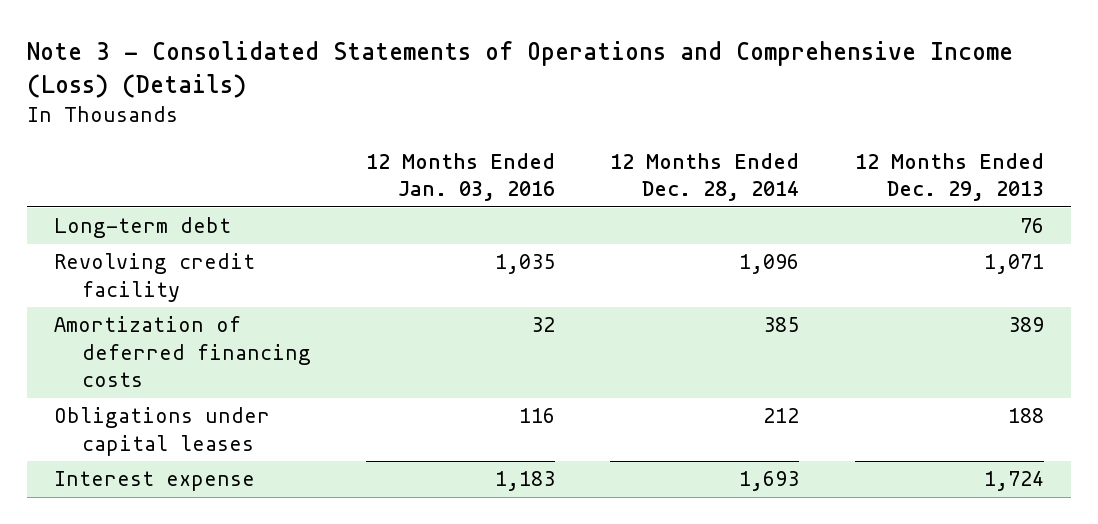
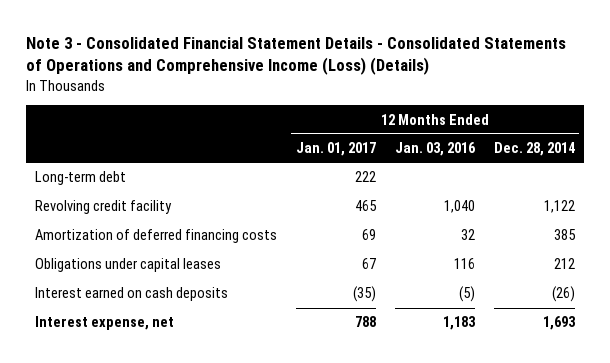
- Note 3 - Consolidated Statements of Operations and Comprehensive Income (Loss) (Details)
+ Note 3 - Consolidated Financial Statement Details - Consolidated Statements of Operations and Comprehensive Income (Loss) (Details)
- | 12 Months Ended Jan. 03, 2016 | 12 Months Ended Dec. 28, 2014 | 12 Months Ended Dec. 29, 2013
+ | 12 Months Ended Jan. 01, 2017 | 12 Months Ended Jan. 03, 2016 | 12 Months Ended Dec. 28, 2014
- Revolving credit facility | 1,035 | 1,096 | 1,071
+ Revolving credit facility | 465 | 1,040 | 1,122
- Interest expense | 1,183 | 1,693 | 1,724
+ Interest earned on cash deposits | (35) | (5) | (26)
+ Interest expense, net | 788 | 1,183 | 1,693

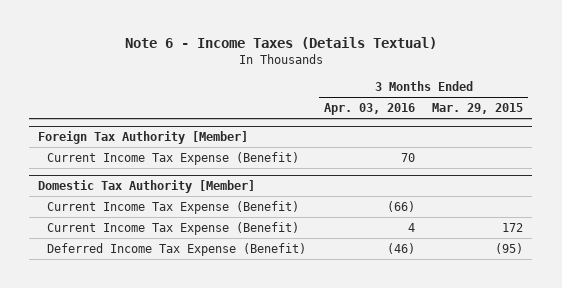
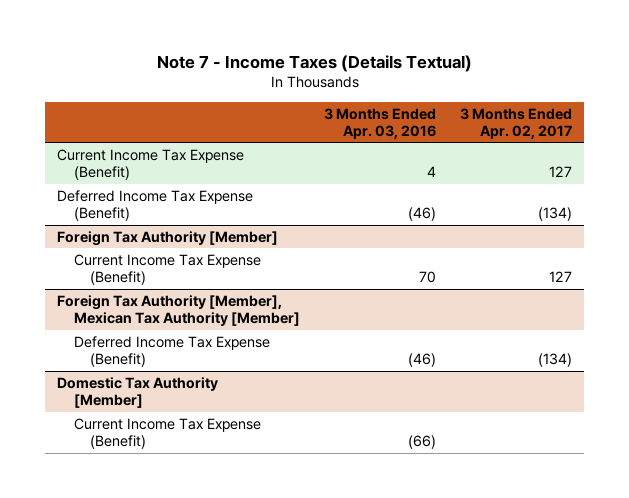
- Note 6 - Income Taxes (Details Textual)
+ Note 7 - Income Taxes (Details Textual)
- | 3 Months Ended Apr. 03, 2016 | 3 Months Ended Mar. 29, 2015
+ | 3 Months Ended Apr. 03, 2016 | 3 Months Ended Apr. 02, 2017
+ Current Income Tax Expense (Benefit) | 4 | 127
+ Deferred Income Tax Expense (Benefit) | (46) | (134)
+ Foreign Tax Authority [Member], Mexican Tax Authority [Member]
+ Deferred Income Tax Expense (Benefit) | (46) | (134)
@ Domestic Tax Authority [Member]
- Current Income Tax Expense (Benefit) | 4 | 172
- Deferred Income Tax Expense (Benefit) | (46) | (95)

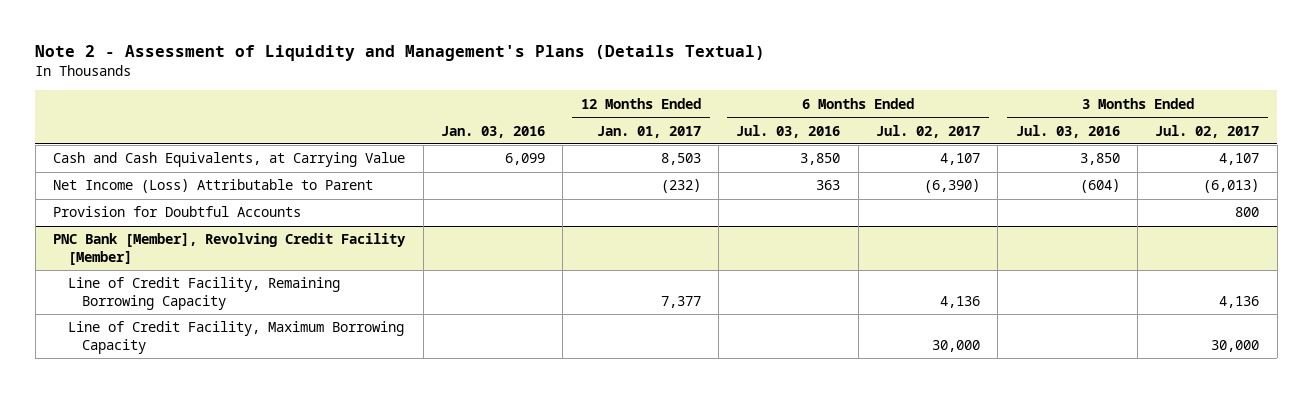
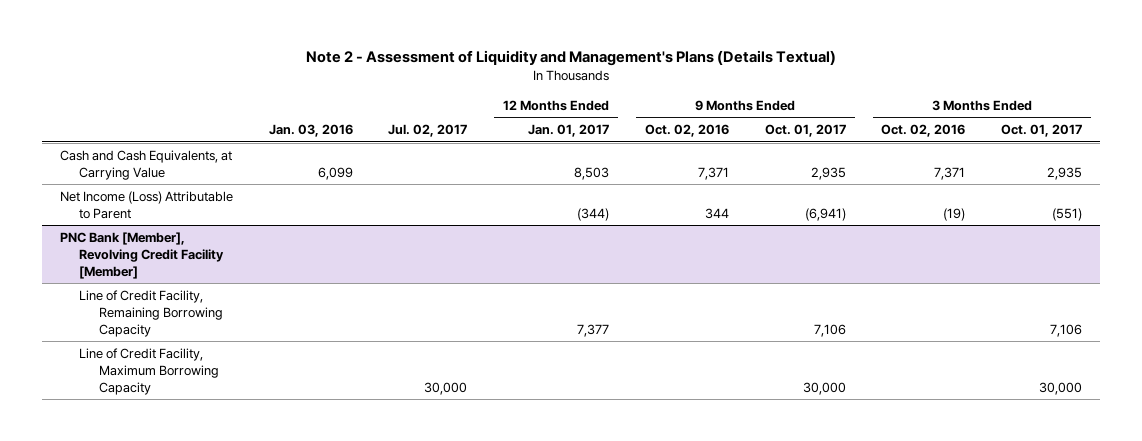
- | Jan. 03, 2016 | 12 Months Ended Jan. 01, 2017 | 6 Months Ended Jul. 03, 2016 | 6 Months Ended Jul. 02, 2017 | 3 Months Ended Jul. 03, 2016 | 3 Months Ended Jul. 02, 2017
+ | Jan. 03, 2016 | Jul. 02, 2017 | 12 Months Ended Jan. 01, 2017 | 9 Months Ended Oct. 02, 2016 | 9 Months Ended Oct. 01, 2017 | 3 Months Ended Oct. 02, 2016 | 3 Months Ended Oct. 01, 2017
- Net Income (Loss) Attributable to Parent | | (232) | 363 | (6,390) | (604) | (6,013)
- Provision for Doubtful Accounts | | | | | | 800
+ Net Income (Loss) Attributable to Parent | | | (344) | 344 | (6,941) | (19) | (551)

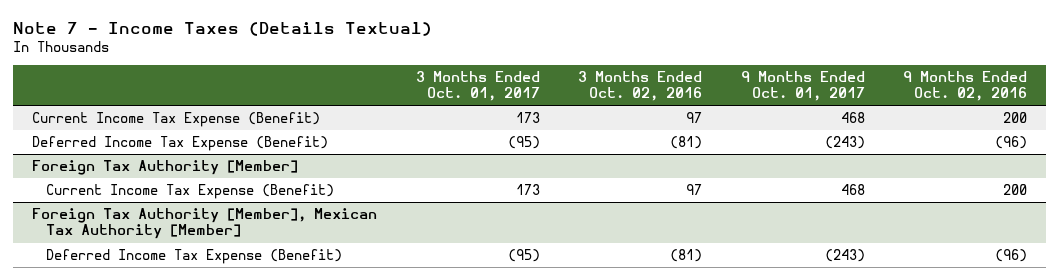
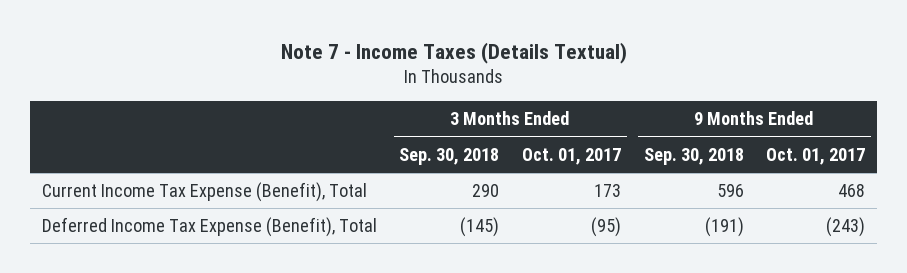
- | 3 Months Ended Oct. 01, 2017 | 3 Months Ended Oct. 02, 2016 | 9 Months Ended Oct. 01, 2017 | 9 Months Ended Oct. 02, 2016
+ | 3 Months Ended Sep. 30, 2018 | 3 Months Ended Oct. 01, 2017 | 9 Months Ended Sep. 30, 2018 | 9 Months Ended Oct. 01, 2017
- Current Income Tax Expense (Benefit) | 173 | 97 | 468 | 200
- Deferred Income Tax Expense (Benefit) | (95) | (81) | (243) | (96)
- Foreign Tax Authority [Member]
- Current Income Tax Expense (Benefit) | 173 | 97 | 468 | 200
- Foreign Tax Authority [Member], Mexican Tax Authority [Member]
- Deferred Income Tax Expense (Benefit) | (95) | (81) | (243) | (96)
+ Current Income Tax Expense (Benefit), Total | 290 | 173 | 596 | 468
+ Deferred Income Tax Expense (Benefit), Total | (145) | (95) | (191) | (243)

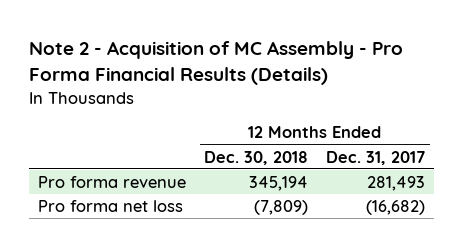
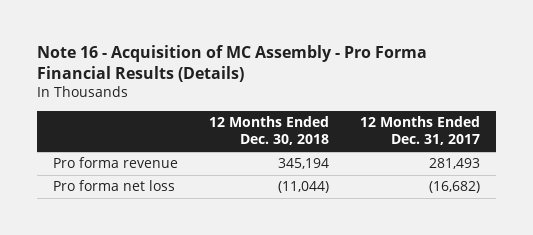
- Note 2 - Acquisition of MC Assembly - Pro Forma Financial Results (Details)
+ Note 16 - Acquisition of MC Assembly - Pro Forma Financial Results (Details)
- Pro forma net loss | (7,809) | (16,682)
+ Pro forma net loss | (11,044) | (16,682)

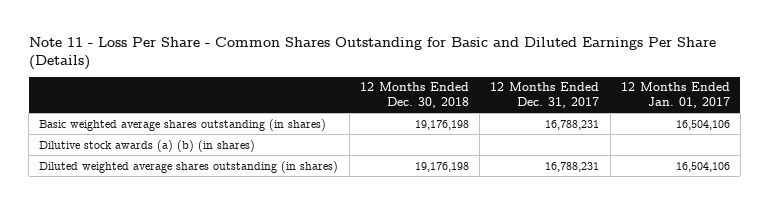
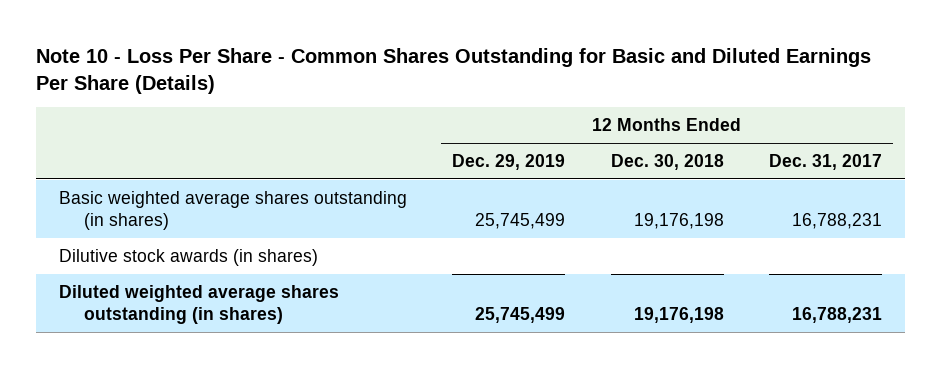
- Note 11 - Loss Per Share - Common Shares Outstanding for Basic and Diluted Earnings Per Share (Details)
+ Note 10 - Loss Per Share - Common Shares Outstanding for Basic and Diluted Earnings Per Share (Details)
- | 12 Months Ended Dec. 30, 2018 | 12 Months Ended Dec. 31, 2017 | 12 Months Ended Jan. 01, 2017
+ | 12 Months Ended Dec. 29, 2019 | 12 Months Ended Dec. 30, 2018 | 12 Months Ended Dec. 31, 2017
- Dilutive stock awards (a) (b) (in shares)
+ Dilutive stock awards (in shares)

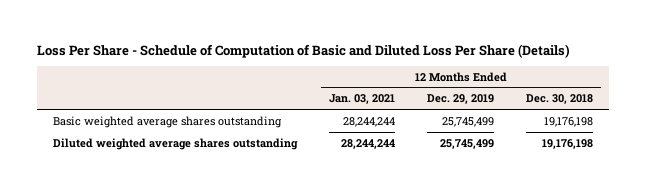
- Note 10 - Loss Per Share - Common Shares Outstanding for Basic and Diluted Earnings Per Share (Details)
+ Loss Per Share - Schedule of Computation of Basic and Diluted Loss Per Share (Details)
- | 12 Months Ended Dec. 29, 2019 | 12 Months Ended Dec. 30, 2018 | 12 Months Ended Dec. 31, 2017
+ | 12 Months Ended Jan. 03, 2021 | 12 Months Ended Dec. 29, 2019 | 12 Months Ended Dec. 30, 2018
- Basic weighted average shares outstanding (in shares) | 25,745,499 | 19,176,198 | 16,788,231
- Dilutive stock awards (in shares)
- Diluted weighted average shares outstanding (in shares) | 25,745,499 | 19,176,198 | 16,788,231
+ Basic weighted average shares outstanding | 28,244,244 | 25,745,499 | 19,176,198
+ Diluted weighted average shares outstanding | 28,244,244 | 25,745,499 | 19,176,198

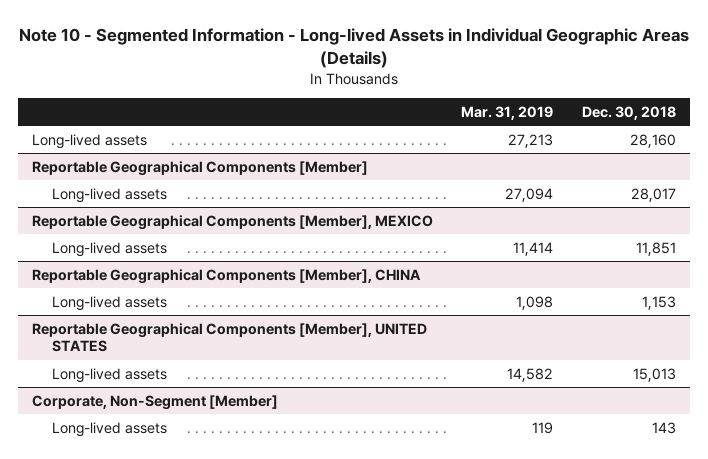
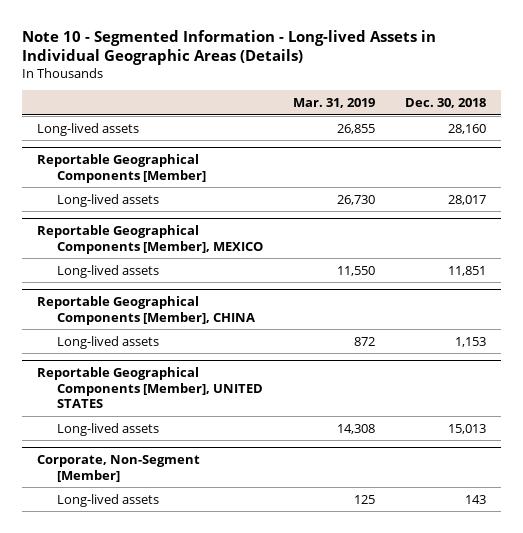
- Long-lived assets | 27,213 | 28,160
+ Long-lived assets | 26,855 | 28,160
@ Reportable Geographical Components [Member]
- Long-lived assets | 27,094 | 28,017
+ Long-lived assets | 26,730 | 28,017
@ Reportable Geographical Components [Member], MEXICO
- Long-lived assets | 11,414 | 11,851
+ Long-lived assets | 11,550 | 11,851
@ Reportable Geographical Components [Member], CHINA
- Long-lived assets | 1,098 | 1,153
+ Long-lived assets | 872 | 1,153
@ Reportable Geographical Components [Member], UNITED STATES
- Long-lived assets | 14,582 | 15,013
+ Long-lived assets | 14,308 | 15,013
@ Corporate, Non-Segment [Member]
- Long-lived assets | 119 | 143
+ Long-lived assets | 125 | 143

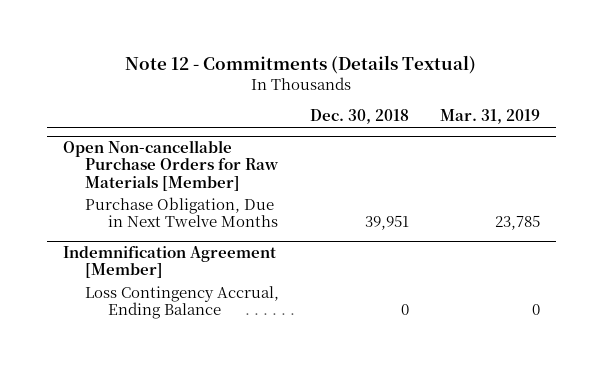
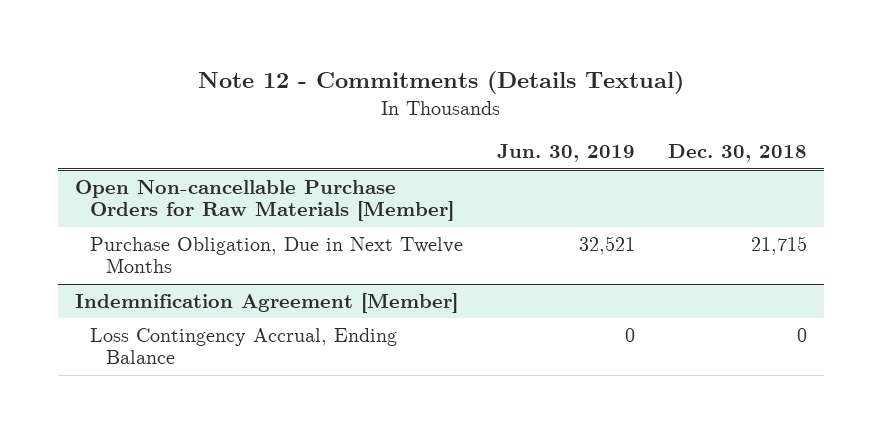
- | Dec. 30, 2018 | Mar. 31, 2019
+ | Jun. 30, 2019 | Dec. 30, 2018
@ Open Non-cancellable Purchase Orders for Raw Materials [Member]
- Purchase Obligation, Due in Next Twelve Months | 39,951 | 23,785
+ Purchase Obligation, Due in Next Twelve Months | 32,521 | 21,715

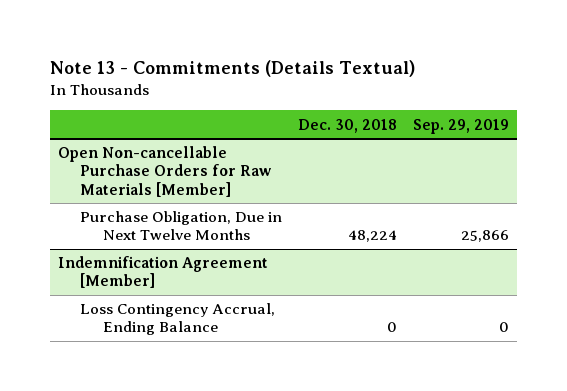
- Note 12 - Commitments (Details Textual)
+ Note 13 - Commitments (Details Textual)
- | Jun. 30, 2019 | Dec. 30, 2018
+ | Dec. 30, 2018 | Sep. 29, 2019
@ Open Non-cancellable Purchase Orders for Raw Materials [Member]
- Purchase Obligation, Due in Next Twelve Months | 32,521 | 21,715
+ Purchase Obligation, Due in Next Twelve Months | 48,224 | 25,866

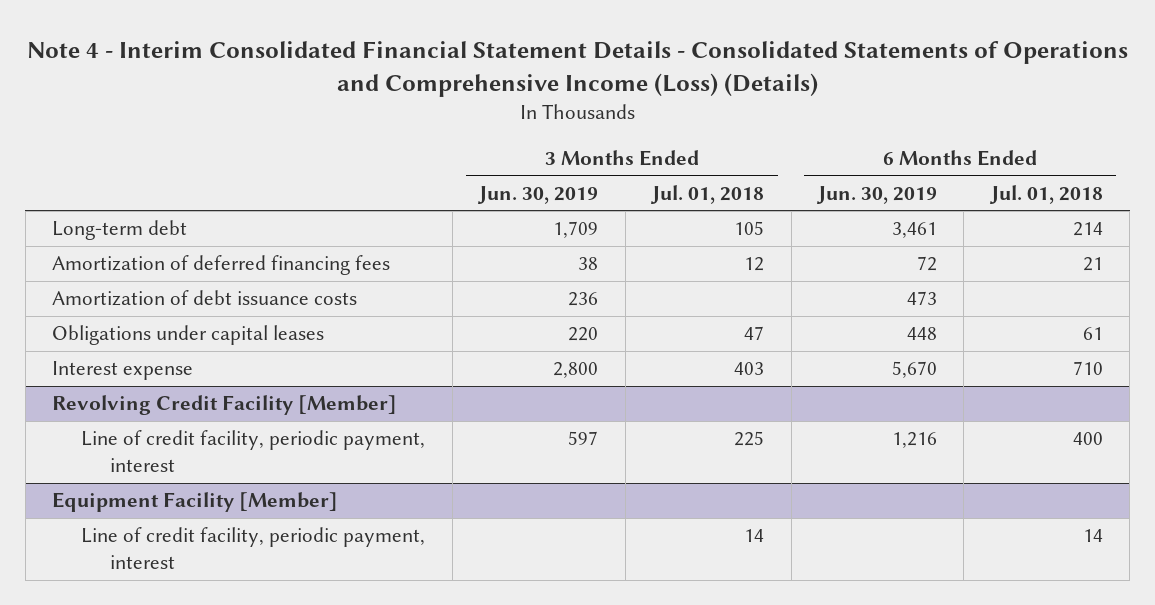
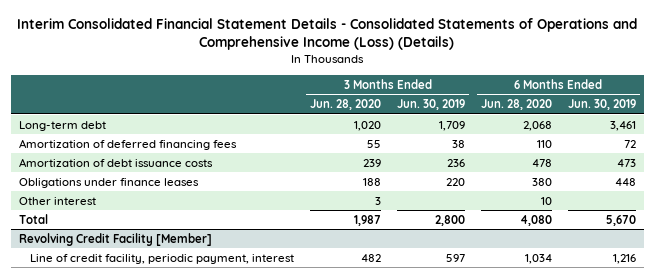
- Note 4 - Interim Consolidated Financial Statement Details - Consolidated Statements of Operations and Comprehensive Income (Loss) (Details)
+ Interim Consolidated Financial Statement Details - Consolidated Statements of Operations and Comprehensive Income (Loss) (Details)
- | 3 Months Ended Jun. 30, 2019 | 3 Months Ended Jul. 01, 2018 | 6 Months Ended Jun. 30, 2019 | 6 Months Ended Jul. 01, 2018
+ | 3 Months Ended Jun. 28, 2020 | 3 Months Ended Jun. 30, 2019 | 6 Months Ended Jun. 28, 2020 | 6 Months Ended Jun. 30, 2019
- Obligations under capital leases | 220 | 47 | 448 | 61
- Interest expense | 2,800 | 403 | 5,670 | 710
+ Obligations under finance leases | 188 | 220 | 380 | 448
+ Other interest | 3 | | 10 |
+ Total | 1,987 | 2,800 | 4,080 | 5,670
- Equipment Facility [Member]
- Line of credit facility, periodic payment, interest | | 14 | | 14

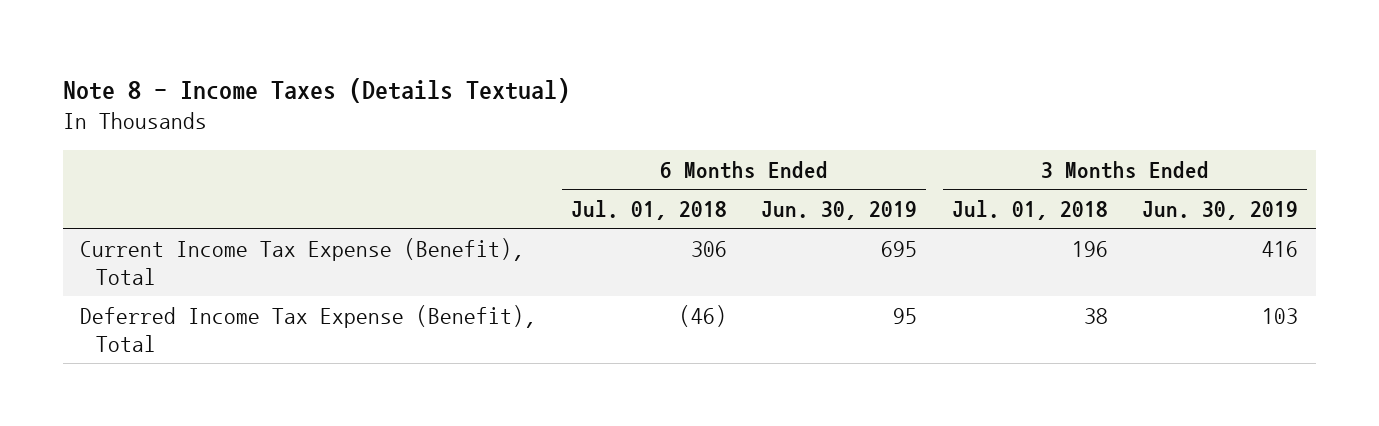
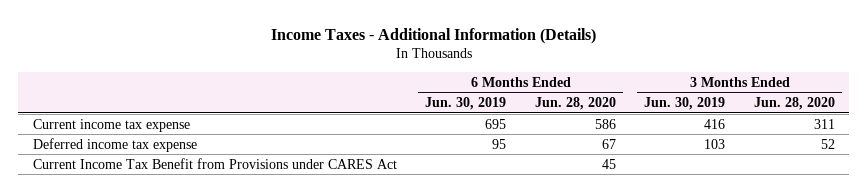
- Note 8 - Income Taxes (Details Textual)
+ Income Taxes - Additional Information (Details)
- | 6 Months Ended Jul. 01, 2018 | 6 Months Ended Jun. 30, 2019 | 3 Months Ended Jul. 01, 2018 | 3 Months Ended Jun. 30, 2019
+ | 6 Months Ended Jun. 30, 2019 | 6 Months Ended Jun. 28, 2020 | 3 Months Ended Jun. 30, 2019 | 3 Months Ended Jun. 28, 2020
- Current Income Tax Expense (Benefit), Total | 306 | 695 | 196 | 416
- Deferred Income Tax Expense (Benefit), Total | (46) | 95 | 38 | 103
+ Current income tax expense | 695 | 586 | 416 | 311
+ Deferred income tax expense | 95 | 67 | 103 | 52
+ Current Income Tax Benefit from Provisions under CARES Act | | 45 | |

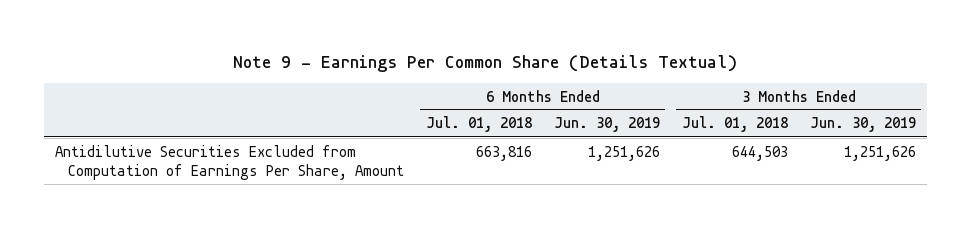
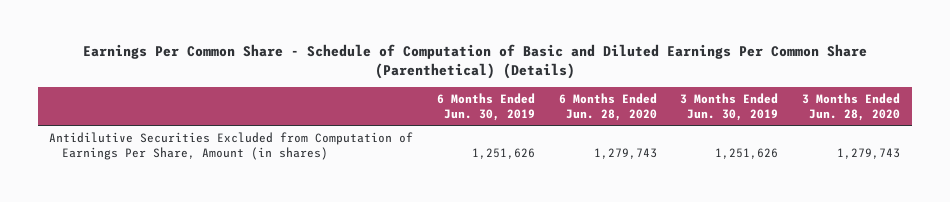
- Note 9 - Earnings Per Common Share (Details Textual)
+ Earnings Per Common Share - Schedule of Computation of Basic and Diluted Earnings Per Common Share (Parenthetical) (Details)
- | 6 Months Ended Jul. 01, 2018 | 6 Months Ended Jun. 30, 2019 | 3 Months Ended Jul. 01, 2018 | 3 Months Ended Jun. 30, 2019
+ | 6 Months Ended Jun. 30, 2019 | 6 Months Ended Jun. 28, 2020 | 3 Months Ended Jun. 30, 2019 | 3 Months Ended Jun. 28, 2020
- Antidilutive Securities Excluded from Computation of Earnings Per Share, Amount | 663,816 | 1,251,626 | 644,503 | 1,251,626
+ Antidilutive Securities Excluded from Computation of Earnings Per Share, Amount (in shares) | 1,251,626 | 1,279,743 | 1,251,626 | 1,279,743

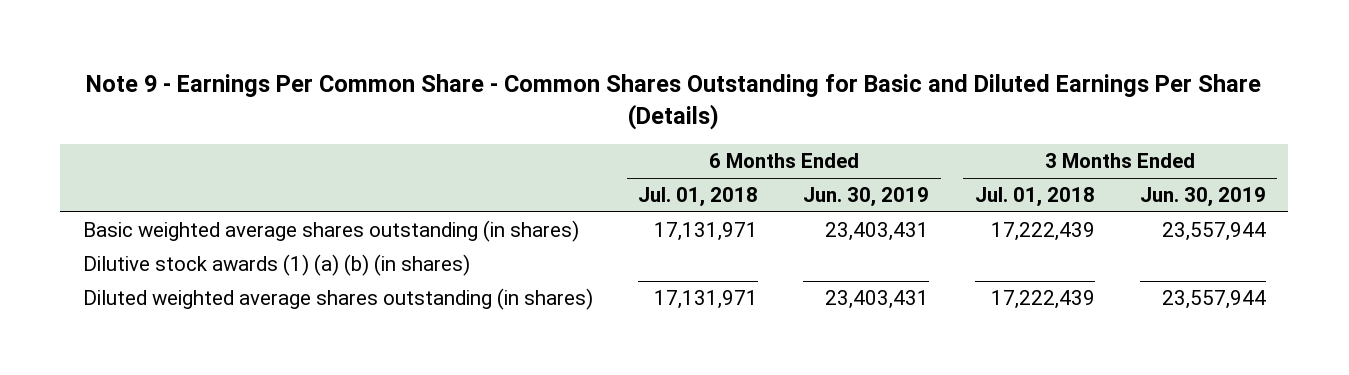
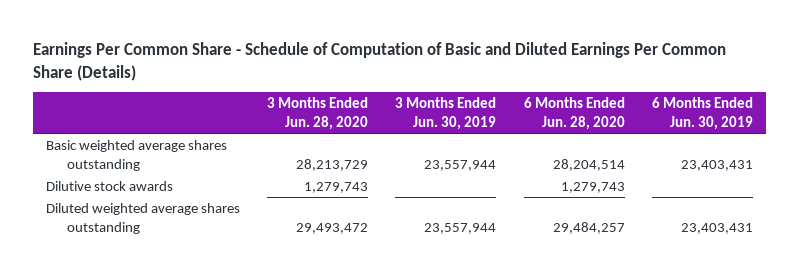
- Note 9 - Earnings Per Common Share - Common Shares Outstanding for Basic and Diluted Earnings Per Share (Details)
+ Earnings Per Common Share - Schedule of Computation of Basic and Diluted Earnings Per Common Share (Details)
- | 6 Months Ended Jul. 01, 2018 | 6 Months Ended Jun. 30, 2019 | 3 Months Ended Jul. 01, 2018 | 3 Months Ended Jun. 30, 2019
+ | 3 Months Ended Jun. 28, 2020 | 3 Months Ended Jun. 30, 2019 | 6 Months Ended Jun. 28, 2020 | 6 Months Ended Jun. 30, 2019
- Basic weighted average shares outstanding (in shares) | 17,131,971 | 23,403,431 | 17,222,439 | 23,557,944
- Dilutive stock awards (1) (a) (b) (in shares)
- Diluted weighted average shares outstanding (in shares) | 17,131,971 | 23,403,431 | 17,222,439 | 23,557,944
+ Basic weighted average shares outstanding | 28,213,729 | 23,557,944 | 28,204,514 | 23,403,431
+ Dilutive stock awards | 1,279,743 | | 1,279,743 |
+ Diluted weighted average shares outstanding | 29,493,472 | 23,557,944 | 29,484,257 | 23,403,431

